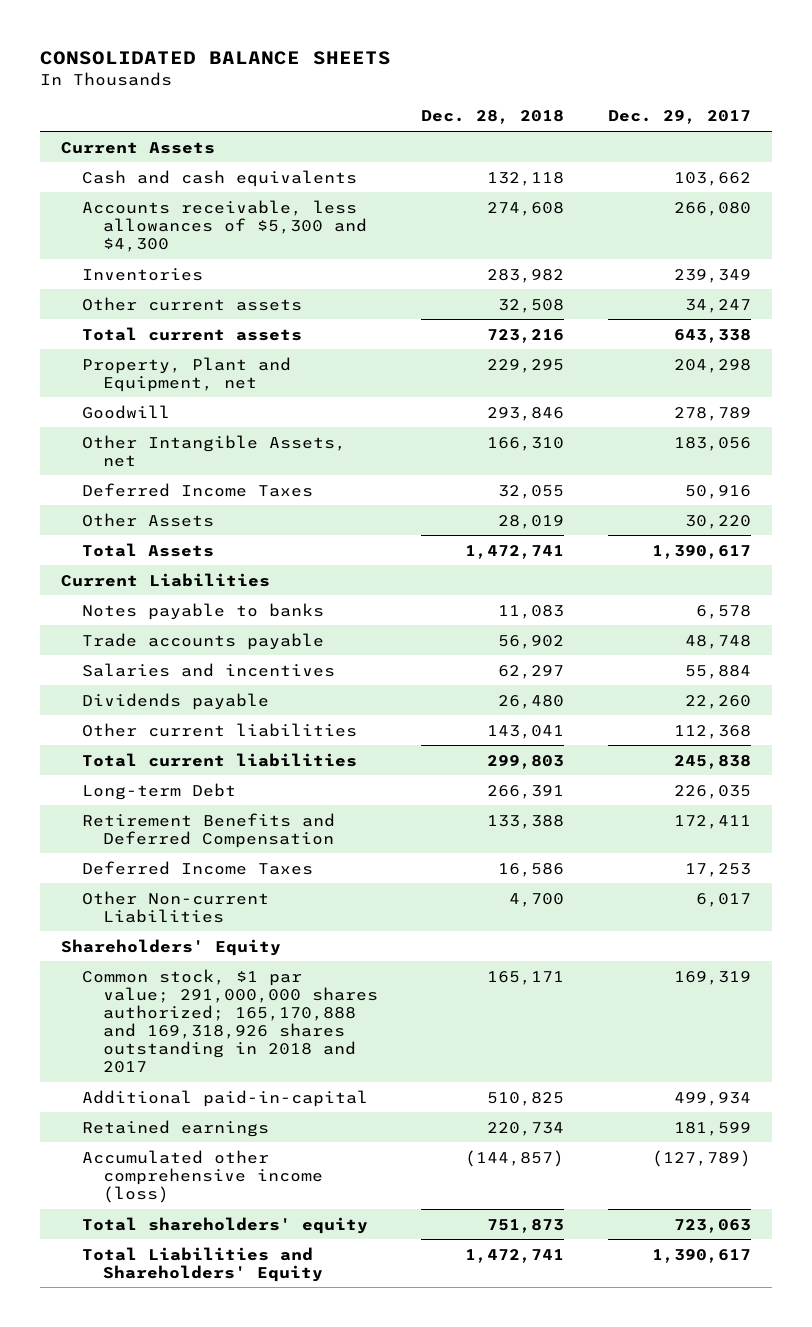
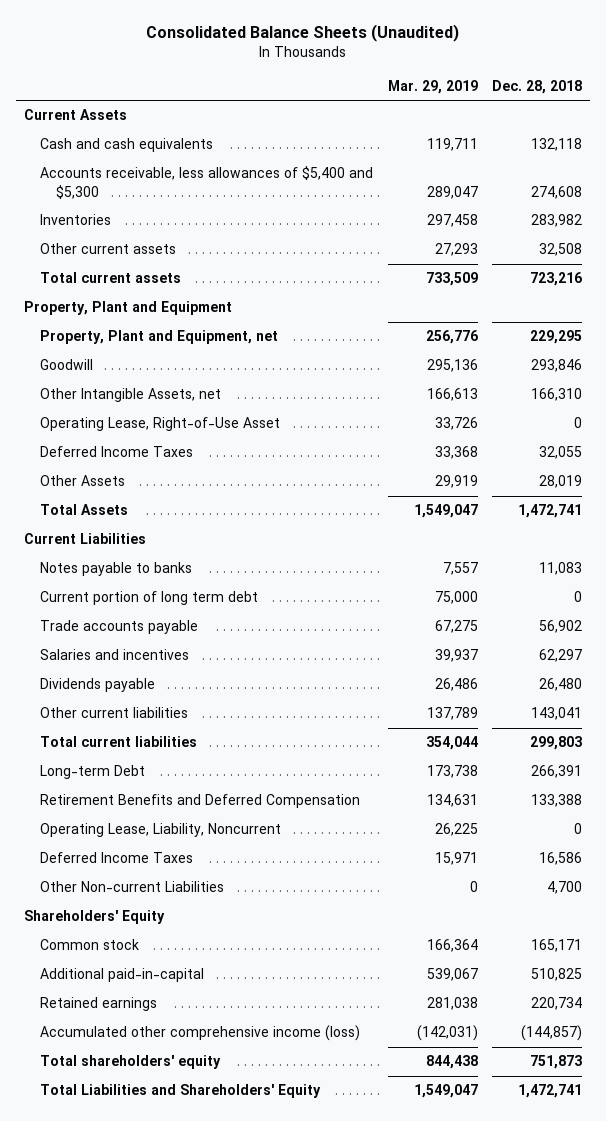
- CONSOLIDATED BALANCE SHEETS
+ Consolidated Balance Sheets (Unaudited)
- | Dec. 28, 2018 | Dec. 29, 2017
+ | Mar. 29, 2019 | Dec. 28, 2018
- Accounts receivable, less allowances of $5,300 and $4,300 | 274,608 | 266,080
+ Accounts receivable, less allowances of $5,400 and $5,300 | 289,047 | 274,608
+ Property, Plant and Equipment
+ Operating Lease, Right-of-Use Asset | 33,726 | 0
+ Current portion of long term debt | 75,000 | 0
+ Operating Lease, Liability, Noncurrent | 26,225 | 0
- Common stock, $1 par value; 291,000,000 shares authorized; 165,170,888 and 169,318,926 shares outstanding in 2018 and 2017 | 165,171 | 169,319
+ Common stock | 166,364 | 165,171

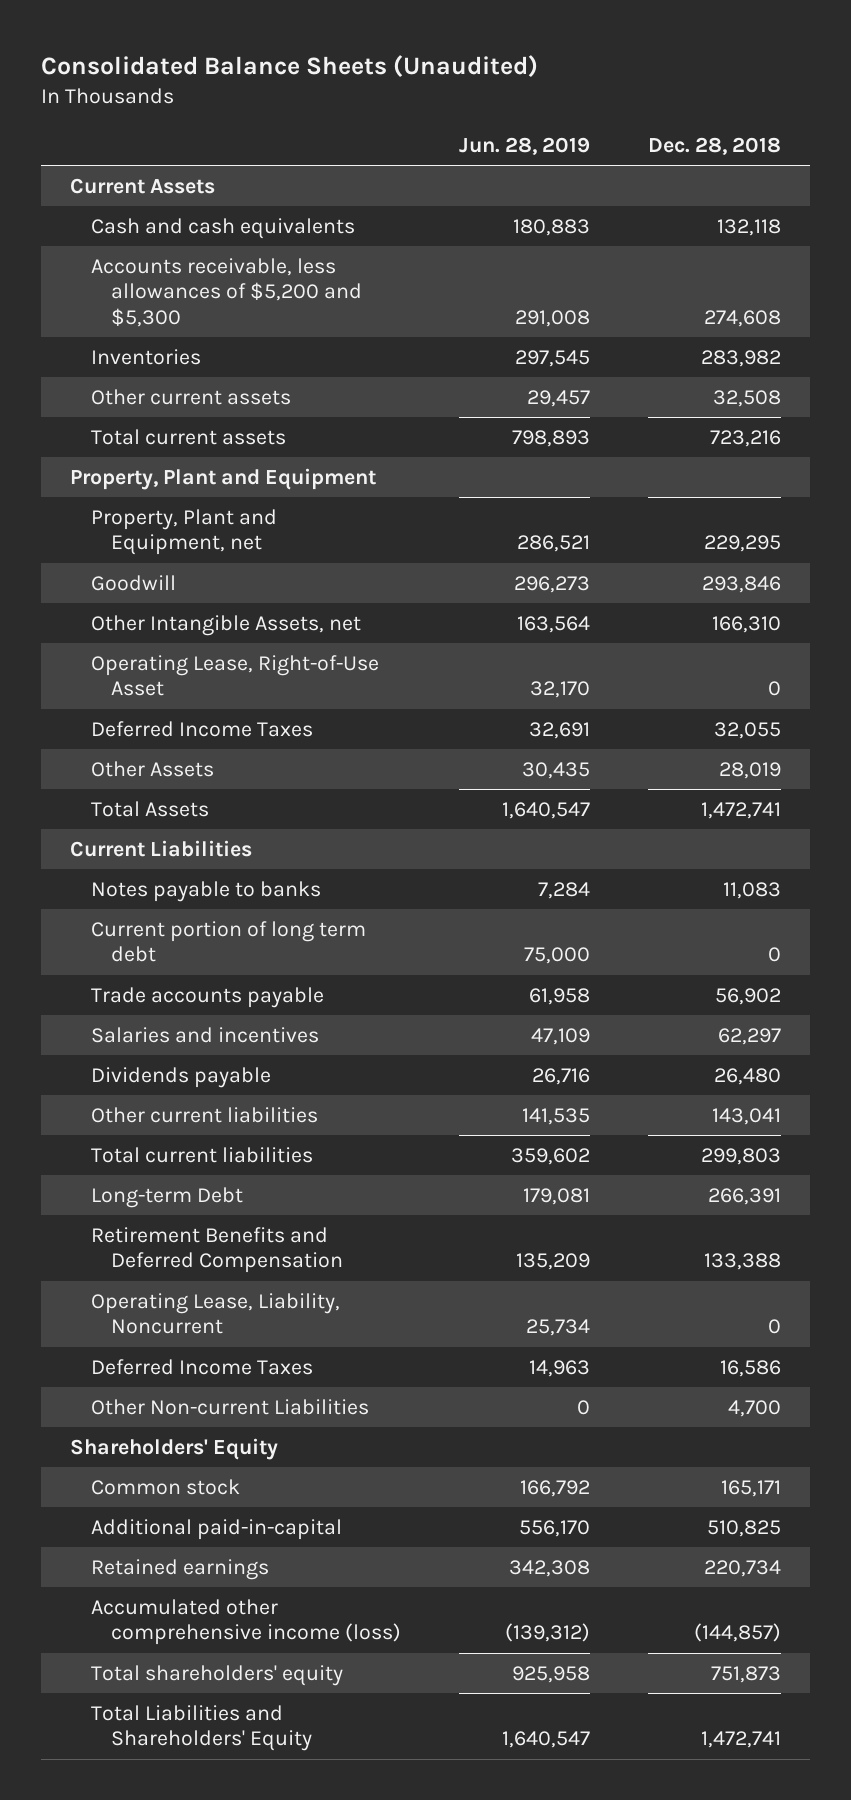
- | Mar. 29, 2019 | Dec. 28, 2018
+ | Jun. 28, 2019 | Dec. 28, 2018
- Accounts receivable, less allowances of $5,400 and $5,300 | 289,047 | 274,608
+ Accounts receivable, less allowances of $5,200 and $5,300 | 291,008 | 274,608

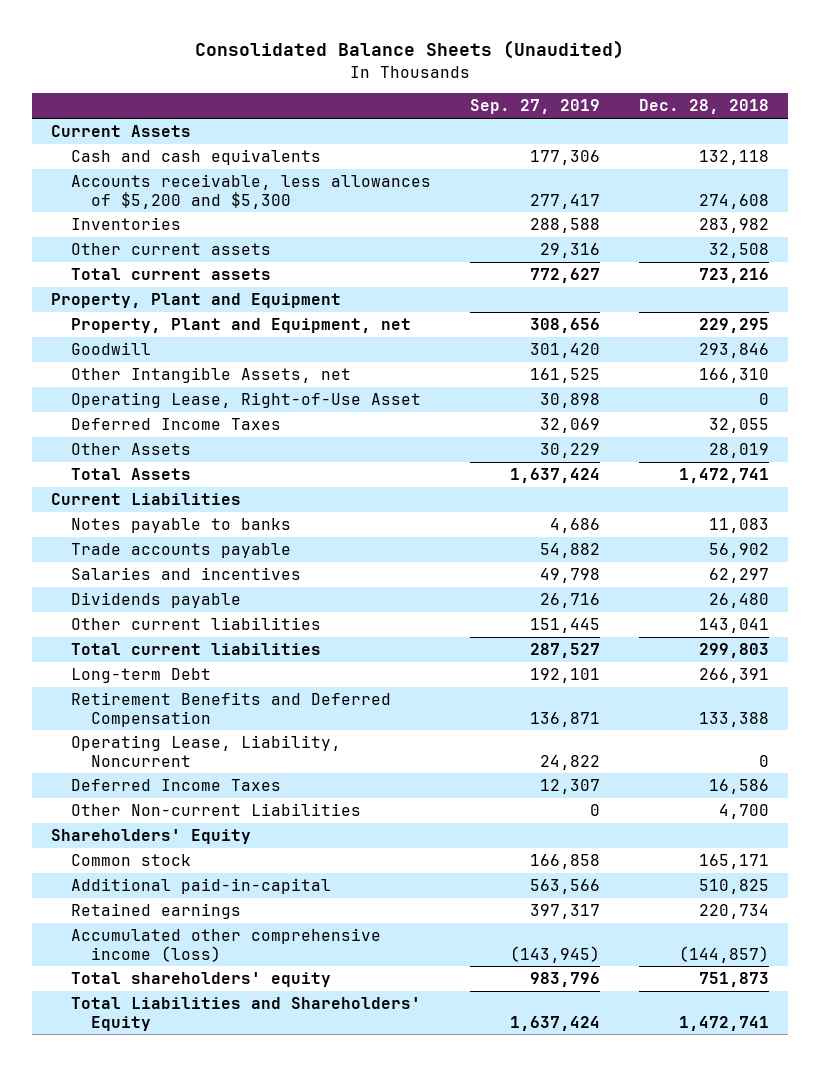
- | Jun. 28, 2019 | Dec. 28, 2018
+ | Sep. 27, 2019 | Dec. 28, 2018
- Current portion of long term debt | 75,000 | 0

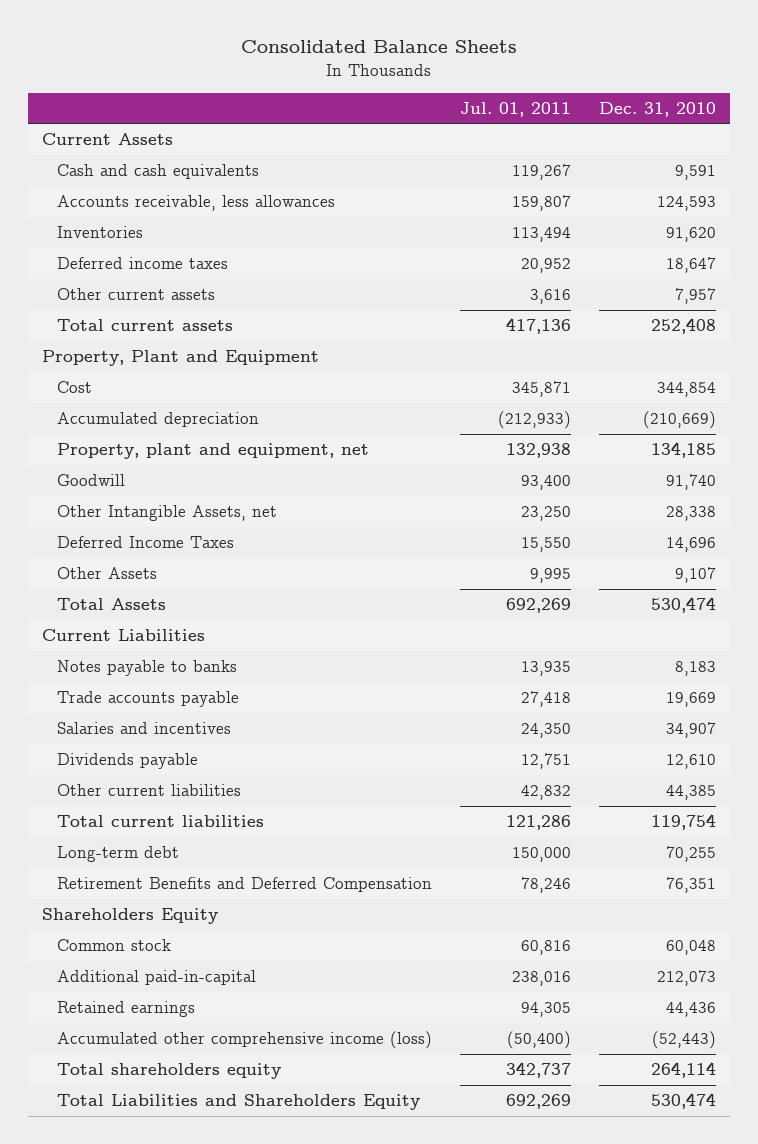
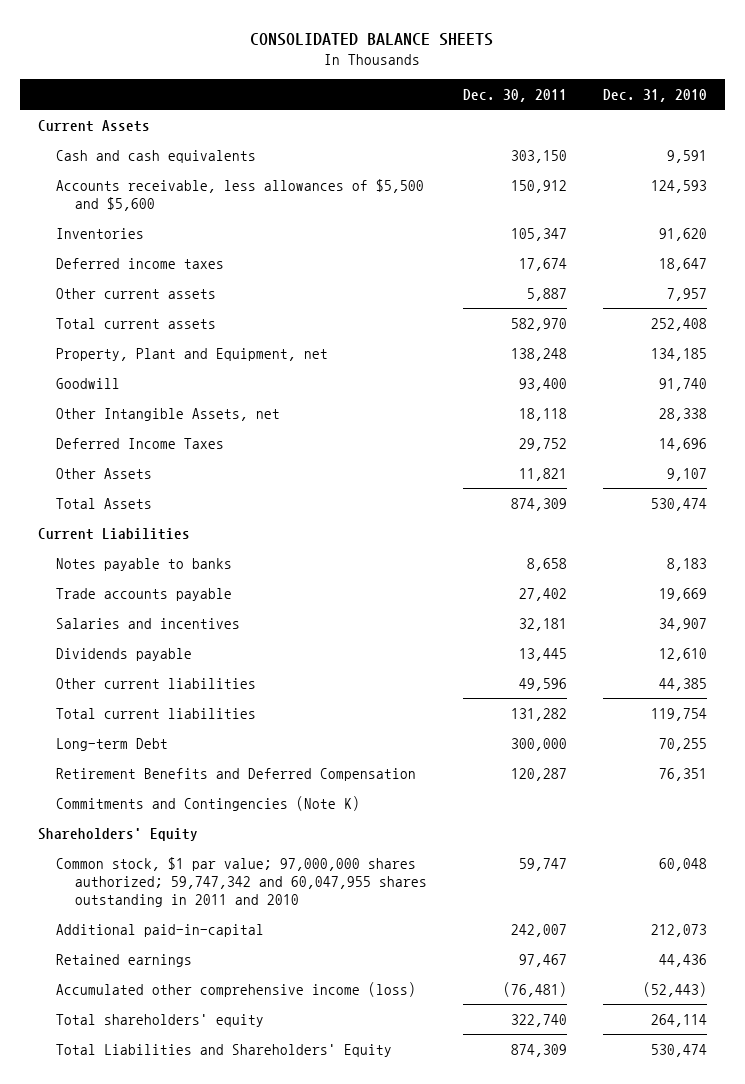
- Consolidated Balance Sheets
+ CONSOLIDATED BALANCE SHEETS
- | Jul. 01, 2011 | Dec. 31, 2010
+ | Dec. 30, 2011 | Dec. 31, 2010
- Accounts receivable, less allowances | 159,807 | 124,593
+ Accounts receivable, less allowances of $5,500 and $5,600 | 150,912 | 124,593
- Property, Plant and Equipment
- Cost | 345,871 | 344,854
- Accumulated depreciation | (212,933) | (210,669)
- Property, plant and equipment, net | 132,938 | 134,185
+ Property, Plant and Equipment, net | 138,248 | 134,185
- Long-term debt | 150,000 | 70,255
+ Long-term Debt | 300,000 | 70,255
- Shareholders Equity
- Common stock | 60,816 | 60,048
+ Commitments and Contingencies (Note K)
+ Shareholders' Equity
+ Common stock, $1 par value; 97,000,000 shares authorized; 59,747,342 and 60,047,955 shares outstanding in 2011 and 2010 | 59,747 | 60,048
- Total shareholders equity | 342,737 | 264,114
- Total Liabilities and Shareholders Equity | 692,269 | 530,474
+ Total shareholders' equity | 322,740 | 264,114
+ Total Liabilities and Shareholders' Equity | 874,309 | 530,474

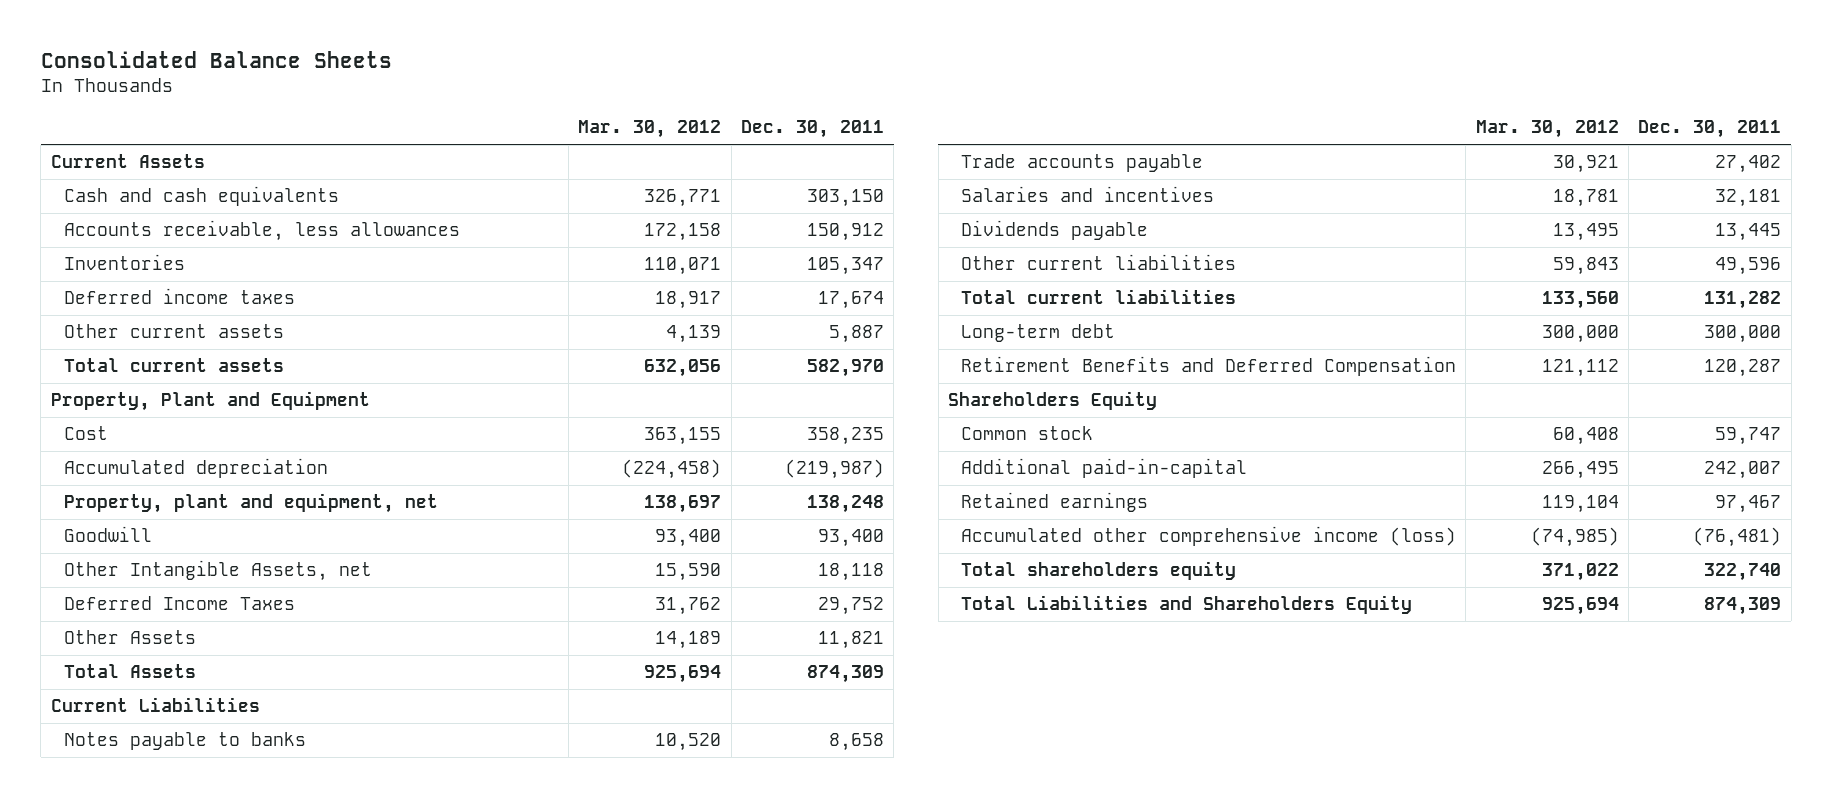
- CONSOLIDATED BALANCE SHEETS
+ Consolidated Balance Sheets
- | Dec. 30, 2011 | Dec. 31, 2010
+ | Mar. 30, 2012 | Dec. 30, 2011
- Accounts receivable, less allowances of $5,500 and $5,600 | 150,912 | 124,593
+ Accounts receivable, less allowances | 172,158 | 150,912
- Property, Plant and Equipment, net | 138,248 | 134,185
+ Property, Plant and Equipment
+ Cost | 363,155 | 358,235
+ Accumulated depreciation | (224,458) | (219,987)
+ Property, plant and equipment, net | 138,697 | 138,248
- Long-term Debt | 300,000 | 70,255
+ Long-term debt | 300,000 | 300,000
- Commitments and Contingencies (Note K)
- Shareholders' Equity
- Common stock, $1 par value; 97,000,000 shares authorized; 59,747,342 and 60,047,955 shares outstanding in 2011 and 2010 | 59,747 | 60,048
+ Shareholders Equity
+ Common stock | 60,408 | 59,747
- Total shareholders' equity | 322,740 | 264,114
- Total Liabilities and Shareholders' Equity | 874,309 | 530,474
+ Total shareholders equity | 371,022 | 322,740
+ Total Liabilities and Shareholders Equity | 925,694 | 874,309

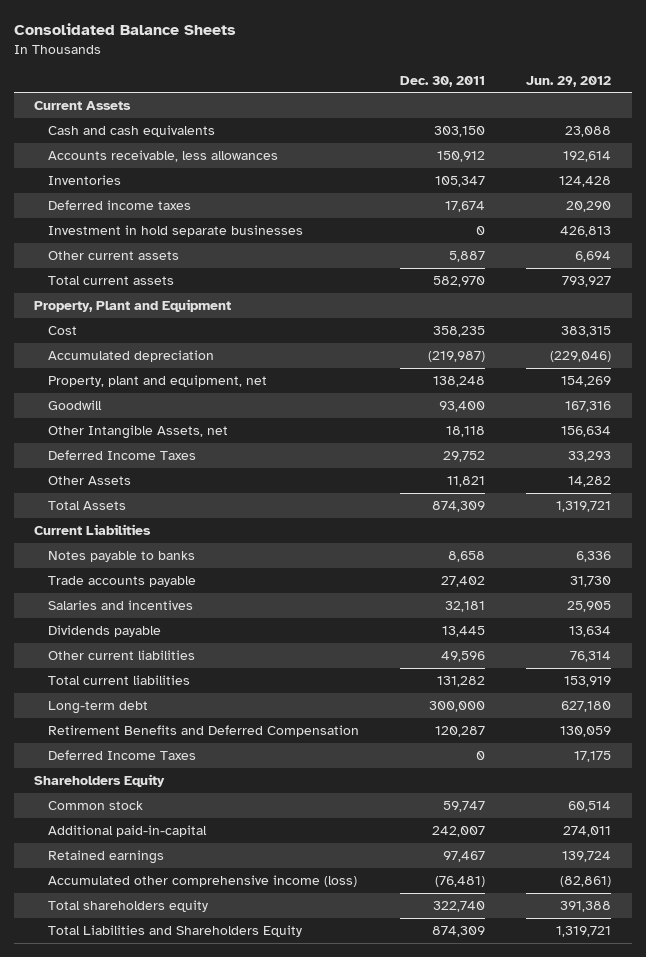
- | Mar. 30, 2012 | Dec. 30, 2011
+ | Dec. 30, 2011 | Jun. 29, 2012
+ Investment in hold separate businesses | 0 | 426,813
+ Deferred Income Taxes | 0 | 17,175

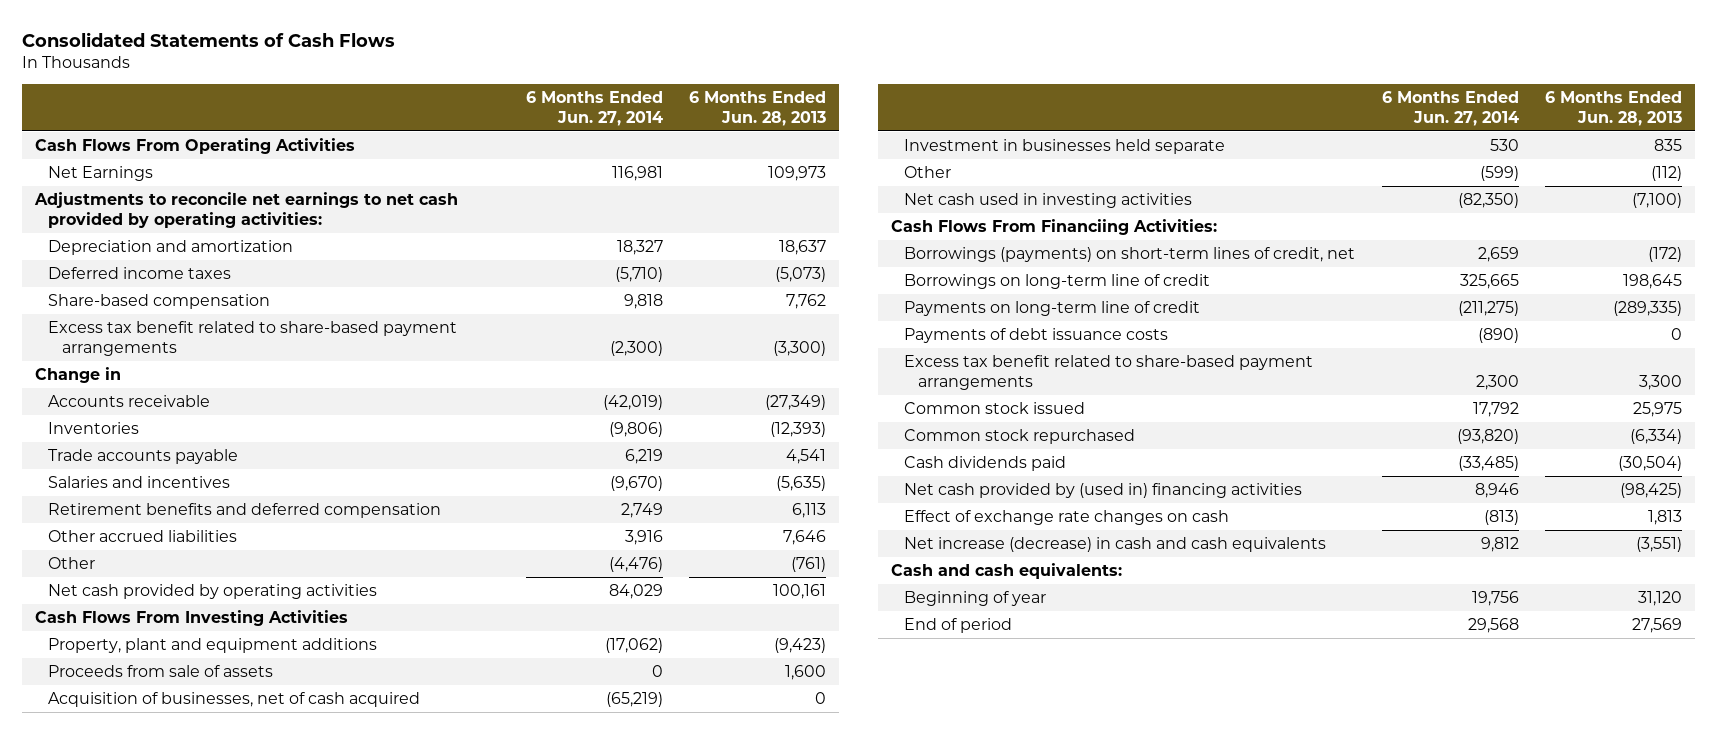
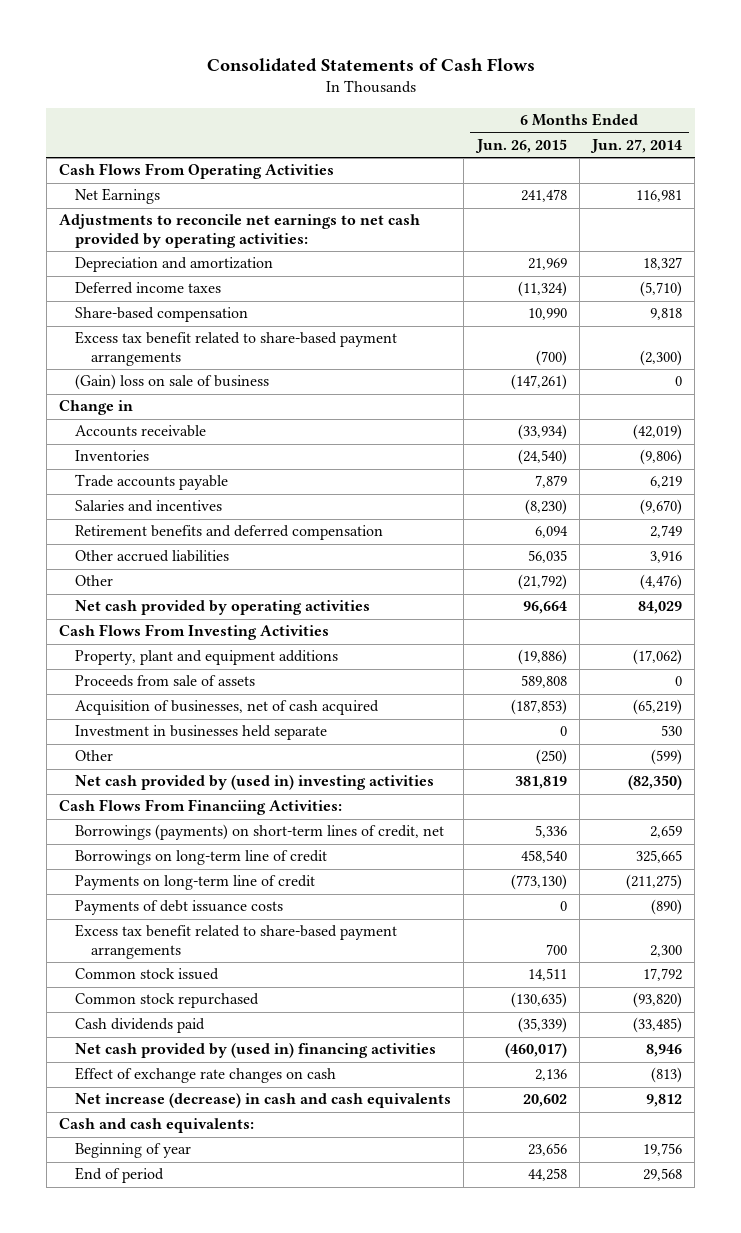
- | 6 Months Ended Jun. 27, 2014 | 6 Months Ended Jun. 28, 2013
+ | 6 Months Ended Jun. 26, 2015 | 6 Months Ended Jun. 27, 2014
+ (Gain) loss on sale of business | (147,261) | 0
- Net cash used in investing activities | (82,350) | (7,100)
+ Net cash provided by (used in) investing activities | 381,819 | (82,350)

